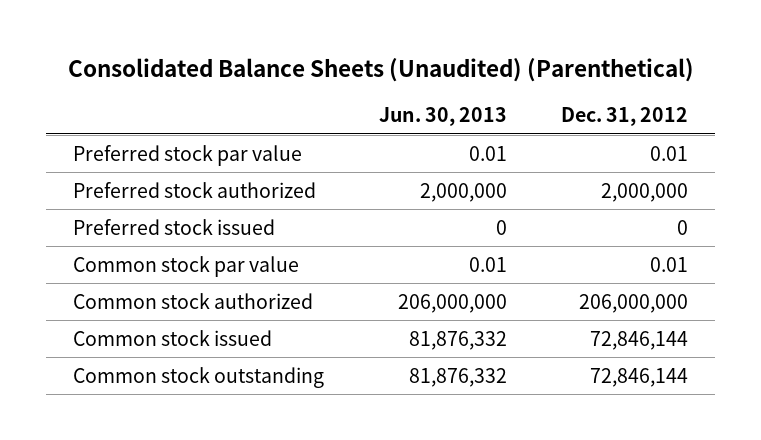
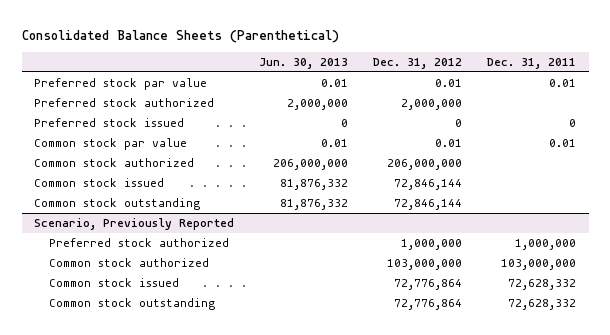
- Consolidated Balance Sheets (Unaudited) (Parenthetical)
+ Consolidated Balance Sheets (Parenthetical)
- | Jun. 30, 2013 | Dec. 31, 2012
+ | Jun. 30, 2013 | Dec. 31, 2012 | Dec. 31, 2011
+ Scenario, Previously Reported
+ Preferred stock authorized | | 1,000,000 | 1,000,000
+ Common stock authorized | | 103,000,000 | 103,000,000
+ Common stock issued | | 72,776,864 | 72,628,332
+ Common stock outstanding | | 72,776,864 | 72,628,332

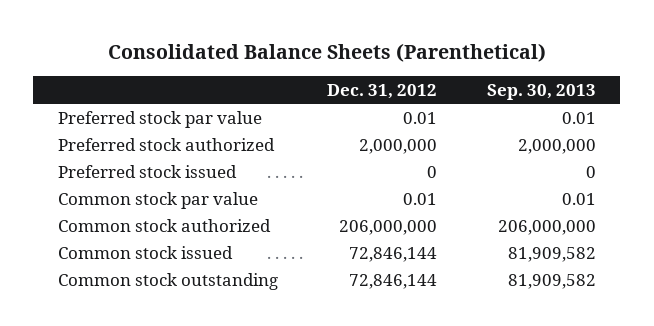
- | Jun. 30, 2013 | Dec. 31, 2012 | Dec. 31, 2011
+ | Dec. 31, 2012 | Sep. 30, 2013
- Scenario, Previously Reported
- Preferred stock authorized | | 1,000,000 | 1,000,000
- Common stock authorized | | 103,000,000 | 103,000,000
- Common stock issued | | 72,776,864 | 72,628,332
- Common stock outstanding | | 72,776,864 | 72,628,332

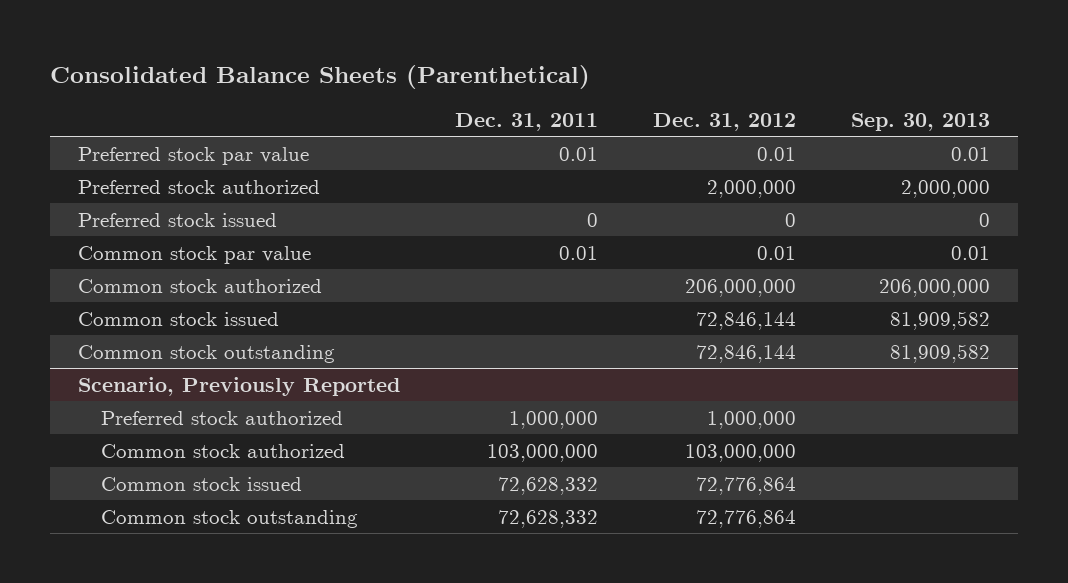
- | Dec. 31, 2012 | Sep. 30, 2013
+ | Dec. 31, 2011 | Dec. 31, 2012 | Sep. 30, 2013
+ Scenario, Previously Reported
+ Preferred stock authorized | 1,000,000 | 1,000,000 |
+ Common stock authorized | 103,000,000 | 103,000,000 |
+ Common stock issued | 72,628,332 | 72,776,864 |
+ Common stock outstanding | 72,628,332 | 72,776,864 |

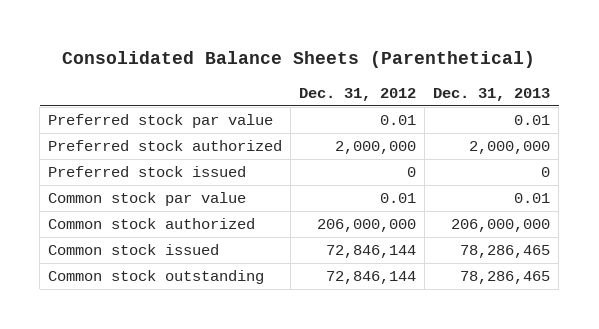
- | Dec. 31, 2011 | Dec. 31, 2012 | Sep. 30, 2013
+ | Dec. 31, 2012 | Dec. 31, 2013
- Scenario, Previously Reported
- Preferred stock authorized | 1,000,000 | 1,000,000 |
- Common stock authorized | 103,000,000 | 103,000,000 |
- Common stock issued | 72,628,332 | 72,776,864 |
- Common stock outstanding | 72,628,332 | 72,776,864 |

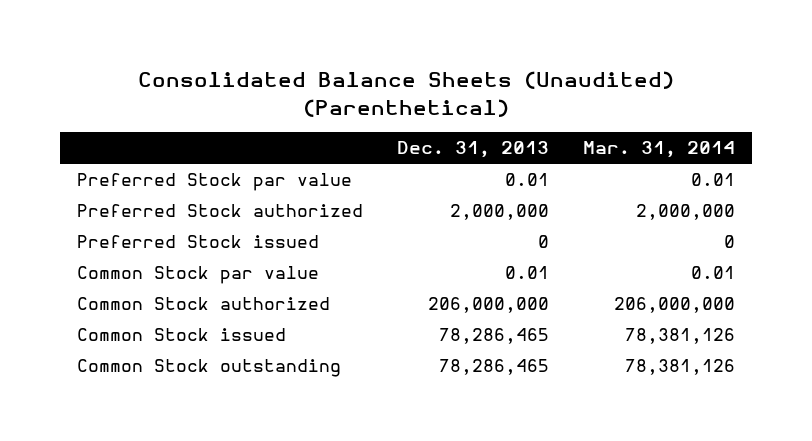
- Consolidated Balance Sheets (Parenthetical)
+ Consolidated Balance Sheets (Unaudited) (Parenthetical)
- | Dec. 31, 2012 | Dec. 31, 2013
+ | Dec. 31, 2013 | Mar. 31, 2014
- Preferred stock par value | 0.01 | 0.01
- Preferred stock authorized | 2,000,000 | 2,000,000
- Preferred stock issued | 0 | 0
- Common stock par value | 0.01 | 0.01
- Common stock authorized | 206,000,000 | 206,000,000
- Common stock issued | 72,846,144 | 78,286,465
- Common stock outstanding | 72,846,144 | 78,286,465
+ Preferred Stock par value | 0.01 | 0.01
+ Preferred Stock authorized | 2,000,000 | 2,000,000
+ Preferred Stock issued | 0 | 0
+ Common Stock par value | 0.01 | 0.01
+ Common Stock authorized | 206,000,000 | 206,000,000
+ Common Stock issued | 78,286,465 | 78,381,126
+ Common Stock outstanding | 78,286,465 | 78,381,126

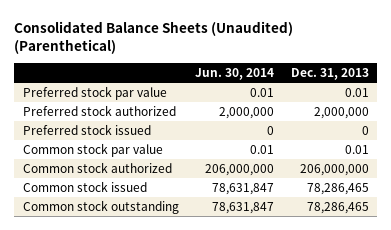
- | Dec. 31, 2013 | Mar. 31, 2014
+ | Jun. 30, 2014 | Dec. 31, 2013
- Preferred Stock par value | 0.01 | 0.01
- Preferred Stock authorized | 2,000,000 | 2,000,000
- Preferred Stock issued | 0 | 0
- Common Stock par value | 0.01 | 0.01
- Common Stock authorized | 206,000,000 | 206,000,000
- Common Stock issued | 78,286,465 | 78,381,126
- Common Stock outstanding | 78,286,465 | 78,381,126
+ Preferred stock par value | 0.01 | 0.01
+ Preferred stock authorized | 2,000,000 | 2,000,000
+ Preferred stock issued | 0 | 0
+ Common stock par value | 0.01 | 0.01
+ Common stock authorized | 206,000,000 | 206,000,000
+ Common stock issued | 78,631,847 | 78,286,465
+ Common stock outstanding | 78,631,847 | 78,286,465

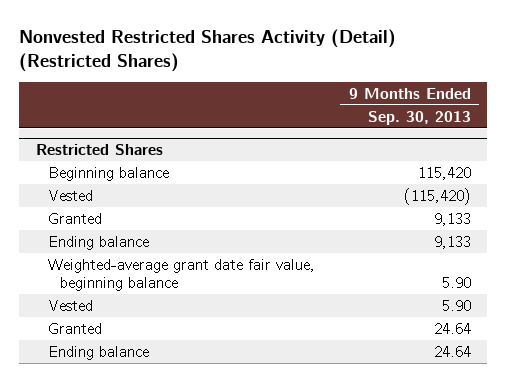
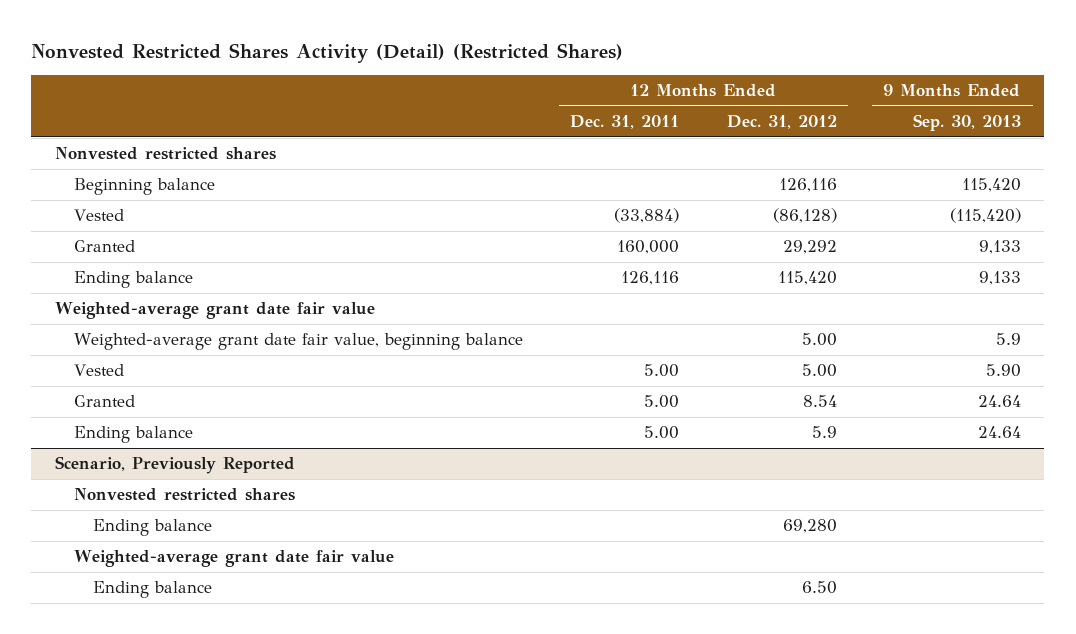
- | 9 Months Ended Sep. 30, 2013
+ | 12 Months Ended Dec. 31, 2011 | 12 Months Ended Dec. 31, 2012 | 9 Months Ended Sep. 30, 2013
- Restricted Shares
+ Nonvested restricted shares
- Weighted-average grant date fair value, beginning balance | 5.90
+ Weighted-average grant date fair value
+ Weighted-average grant date fair value, beginning balance | | 5.00 | 5.9
+ Scenario, Previously Reported
+ Nonvested restricted shares
+ Ending balance | | 69,280 |
+ Weighted-average grant date fair value
+ Ending balance | | 6.50 |

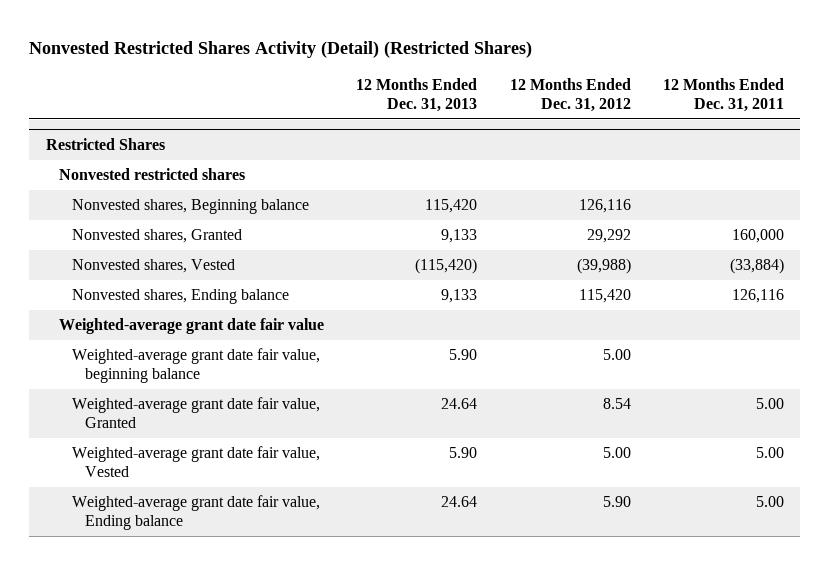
- | 12 Months Ended Dec. 31, 2011 | 12 Months Ended Dec. 31, 2012 | 9 Months Ended Sep. 30, 2013
+ | 12 Months Ended Dec. 31, 2013 | 12 Months Ended Dec. 31, 2012 | 12 Months Ended Dec. 31, 2011
+ Restricted Shares
- Beginning balance | | 126,116 | 115,420
- Vested | (33,884) | (86,128) | (115,420)
- Granted | 160,000 | 29,292 | 9,133
- Ending balance | 126,116 | 115,420 | 9,133
+ Nonvested shares, Beginning balance | 115,420 | 126,116 |
+ Nonvested shares, Granted | 9,133 | 29,292 | 160,000
+ Nonvested shares, Vested | (115,420) | (39,988) | (33,884)
+ Nonvested shares, Ending balance | 9,133 | 115,420 | 126,116
- Vested | 5.00 | 5.00 | 5.90
- Granted | 5.00 | 8.54 | 24.64
- Ending balance | 5.00 | 5.9 | 24.64
- Scenario, Previously Reported
- Nonvested restricted shares
- Ending balance | | 69,280 |
- Weighted-average grant date fair value
- Ending balance | | 6.50 |
+ Weighted-average grant date fair value, Granted | 24.64 | 8.54 | 5.00
+ Weighted-average grant date fair value, Vested | 5.90 | 5.00 | 5.00
+ Weighted-average grant date fair value, Ending balance | 24.64 | 5.90 | 5.00

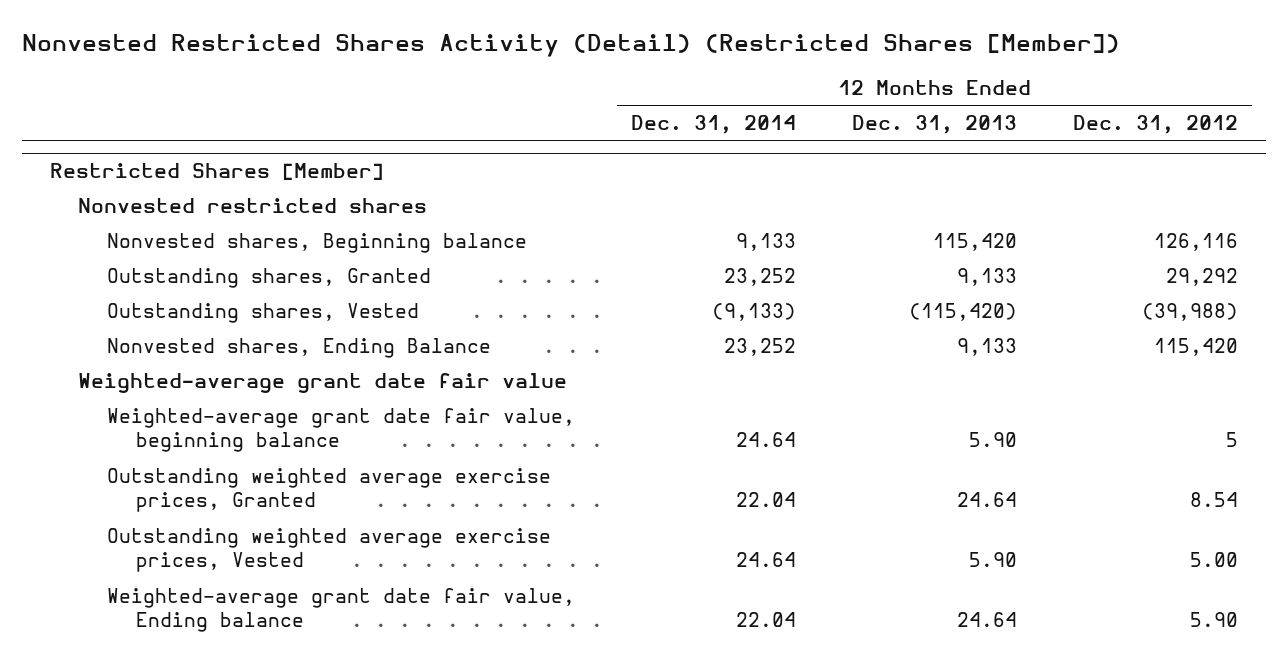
- Nonvested Restricted Shares Activity (Detail) (Restricted Shares)
+ Nonvested Restricted Shares Activity (Detail) (Restricted Shares [Member])
- | 12 Months Ended Dec. 31, 2013 | 12 Months Ended Dec. 31, 2012 | 12 Months Ended Dec. 31, 2011
+ | 12 Months Ended Dec. 31, 2014 | 12 Months Ended Dec. 31, 2013 | 12 Months Ended Dec. 31, 2012
- Restricted Shares
+ Restricted Shares [Member]
- Nonvested shares, Granted | 9,133 | 29,292 | 160,000
- Nonvested shares, Vested | (115,420) | (39,988) | (33,884)
- Nonvested shares, Ending balance | 9,133 | 115,420 | 126,116
+ Outstanding shares, Granted | 23,252 | 9,133 | 29,292
+ Outstanding shares, Vested | (9,133) | (115,420) | (39,988)
+ Nonvested shares, Ending Balance | 23,252 | 9,133 | 115,420
- Weighted-average grant date fair value, beginning balance | 5.90 | 5.00 |
- Weighted-average grant date fair value, Granted | 24.64 | 8.54 | 5.00
- Weighted-average grant date fair value, Vested | 5.90 | 5.00 | 5.00
+ Weighted-average grant date fair value, beginning balance | 24.64 | 5.90 | 5
+ Outstanding weighted average exercise prices, Granted | 22.04 | 24.64 | 8.54
+ Outstanding weighted average exercise prices, Vested | 24.64 | 5.90 | 5.00

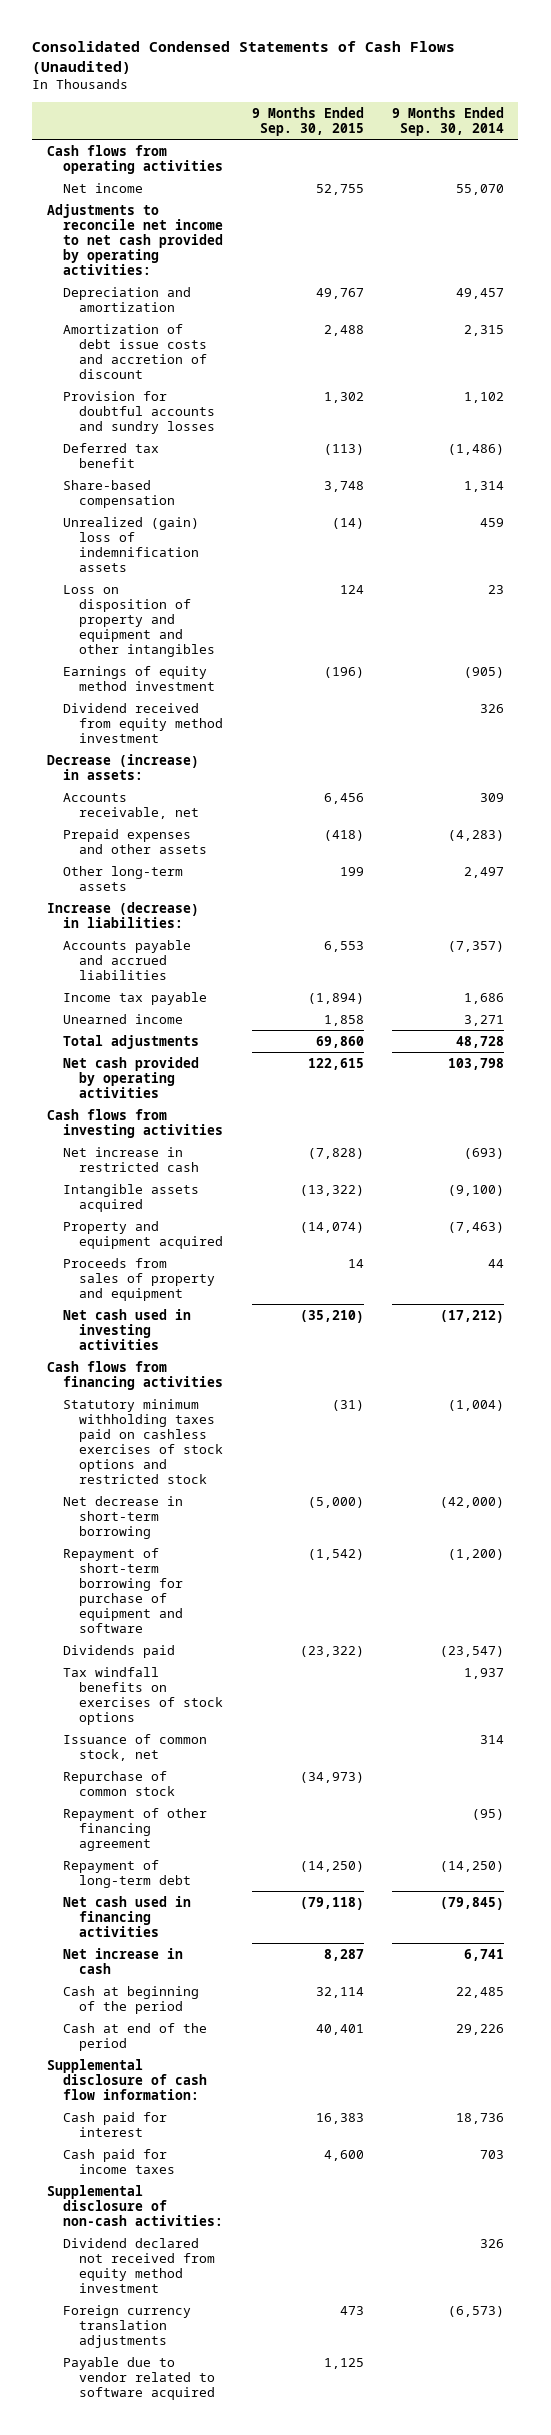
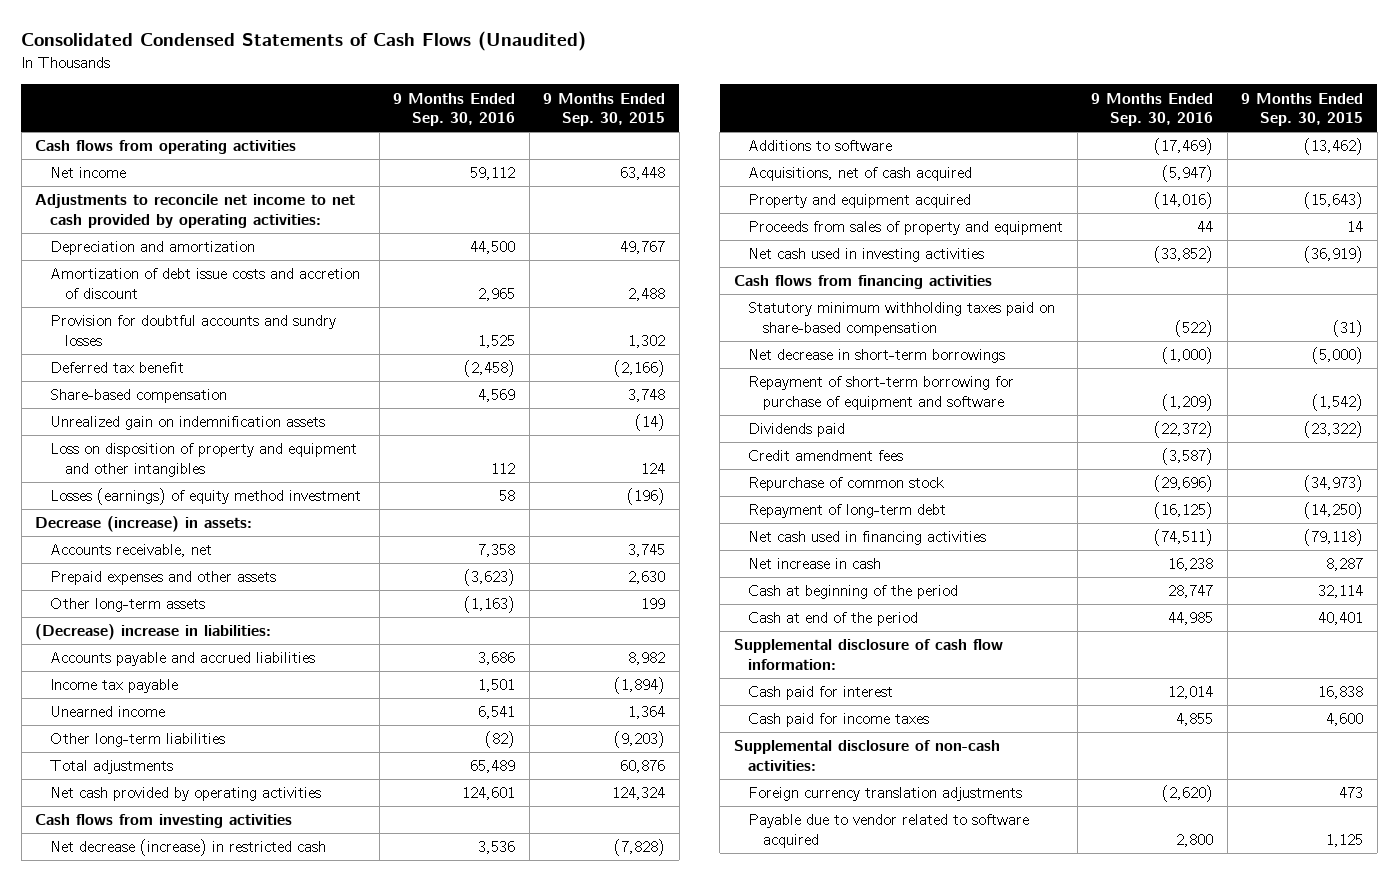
- | 9 Months Ended Sep. 30, 2015 | 9 Months Ended Sep. 30, 2014
+ | 9 Months Ended Sep. 30, 2016 | 9 Months Ended Sep. 30, 2015
- Net income | 52,755 | 55,070
+ Net income | 59,112 | 63,448
- Deferred tax benefit | (113) | (1,486)
+ Deferred tax benefit | (2,458) | (2,166)
- Unrealized (gain) loss of indemnification assets | (14) | 459
+ Unrealized gain on indemnification assets | | (14)
- Earnings of equity method investment | (196) | (905)
- Dividend received from equity method investment | | 326
+ Losses (earnings) of equity method investment | 58 | (196)
- Accounts receivable, net | 6,456 | 309
- Prepaid expenses and other assets | (418) | (4,283)
+ Accounts receivable, net | 7,358 | 3,745
+ Prepaid expenses and other assets | (3,623) | 2,630
- Increase (decrease) in liabilities:
- Accounts payable and accrued liabilities | 6,553 | (7,357)
+ (Decrease) increase in liabilities:
+ Accounts payable and accrued liabilities | 3,686 | 8,982
- Unearned income | 1,858 | 3,271
- Total adjustments | 69,860 | 48,728
- Net cash provided by operating activities | 122,615 | 103,798
+ Unearned income | 6,541 | 1,364
+ Other long-term liabilities | (82) | (9,203)
+ Total adjustments | 65,489 | 60,876
+ Net cash provided by operating activities | 124,601 | 124,324
- Net increase in restricted cash | (7,828) | (693)
- Intangible assets acquired | (13,322) | (9,100)
- Property and equipment acquired | (14,074) | (7,463)
+ Net decrease (increase) in restricted cash | 3,536 | (7,828)
+ Additions to software | (17,469) | (13,462)
+ Acquisitions, net of cash acquired | (5,947) |
+ Property and equipment acquired | (14,016) | (15,643)
- Net cash used in investing activities | (35,210) | (17,212)
+ Net cash used in investing activities | (33,852) | (36,919)
- Statutory minimum withholding taxes paid on cashless exercises of stock options and restricted stock | (31) | (1,004)
- Net decrease in short-term borrowing | (5,000) | (42,000)
+ Statutory minimum withholding taxes paid on share-based compensation | (522) | (31)
+ Net decrease in short-term borrowings | (1,000) | (5,000)
- Tax windfall benefits on exercises of stock options | | 1,937
- Issuance of common stock, net | | 314
+ Credit amendment fees | (3,587) |
- Repayment of other financing agreement | | (95)
- Cash paid for interest | 16,383 | 18,736
+ Cash paid for interest | 12,014 | 16,838
- Dividend declared not received from equity method investment | | 326

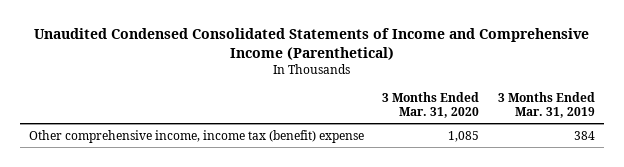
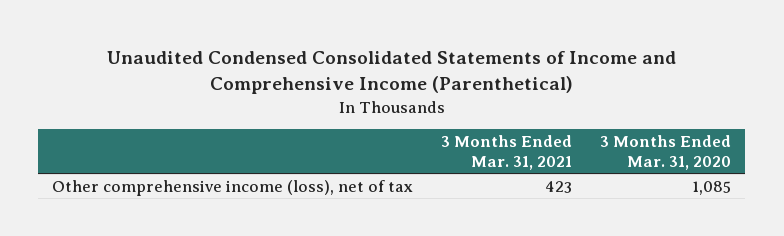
- | 3 Months Ended Mar. 31, 2020 | 3 Months Ended Mar. 31, 2019
+ | 3 Months Ended Mar. 31, 2021 | 3 Months Ended Mar. 31, 2020
- Other comprehensive income, income tax (benefit) expense | 1,085 | 384
+ Other comprehensive income (loss), net of tax | 423 | 1,085

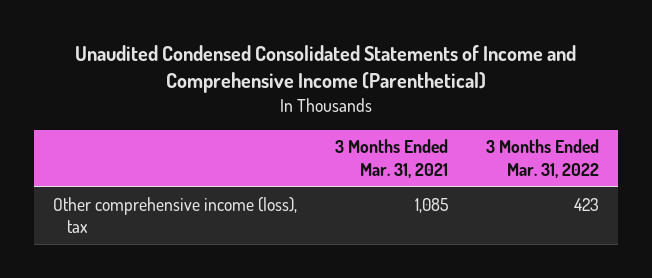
- | 3 Months Ended Mar. 31, 2021 | 3 Months Ended Mar. 31, 2020
+ | 3 Months Ended Mar. 31, 2021 | 3 Months Ended Mar. 31, 2022
- Other comprehensive income (loss), net of tax | 423 | 1,085
+ Other comprehensive income (loss), tax | 1,085 | 423

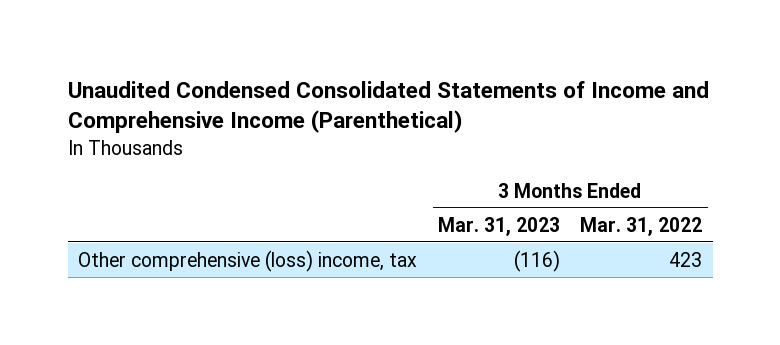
- | 3 Months Ended Mar. 31, 2021 | 3 Months Ended Mar. 31, 2022
+ | 3 Months Ended Mar. 31, 2023 | 3 Months Ended Mar. 31, 2022
- Other comprehensive income (loss), tax | 1,085 | 423
+ Other comprehensive (loss) income, tax | (116) | 423

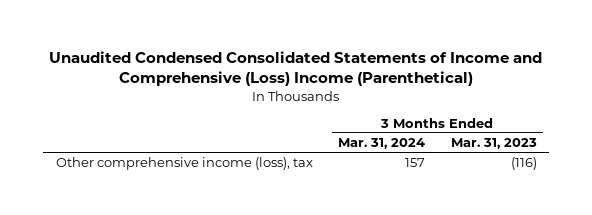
- Unaudited Condensed Consolidated Statements of Income and Comprehensive Income (Parenthetical)
+ Unaudited Condensed Consolidated Statements of Income and Comprehensive (Loss) Income (Parenthetical)
- | 3 Months Ended Mar. 31, 2023 | 3 Months Ended Mar. 31, 2022
+ | 3 Months Ended Mar. 31, 2024 | 3 Months Ended Mar. 31, 2023
- Other comprehensive (loss) income, tax | (116) | 423
+ Other comprehensive income (loss), tax | 157 | (116)

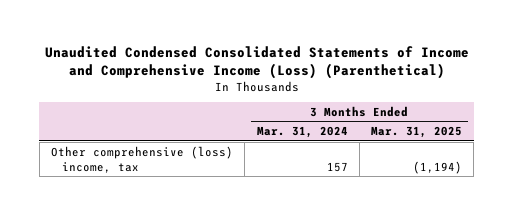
- Unaudited Condensed Consolidated Statements of Income and Comprehensive (Loss) Income (Parenthetical)
+ Unaudited Condensed Consolidated Statements of Income and Comprehensive Income (Loss) (Parenthetical)
- | 3 Months Ended Mar. 31, 2024 | 3 Months Ended Mar. 31, 2023
+ | 3 Months Ended Mar. 31, 2024 | 3 Months Ended Mar. 31, 2025
- Other comprehensive income (loss), tax | 157 | (116)
+ Other comprehensive (loss) income, tax | 157 | (1,194)

